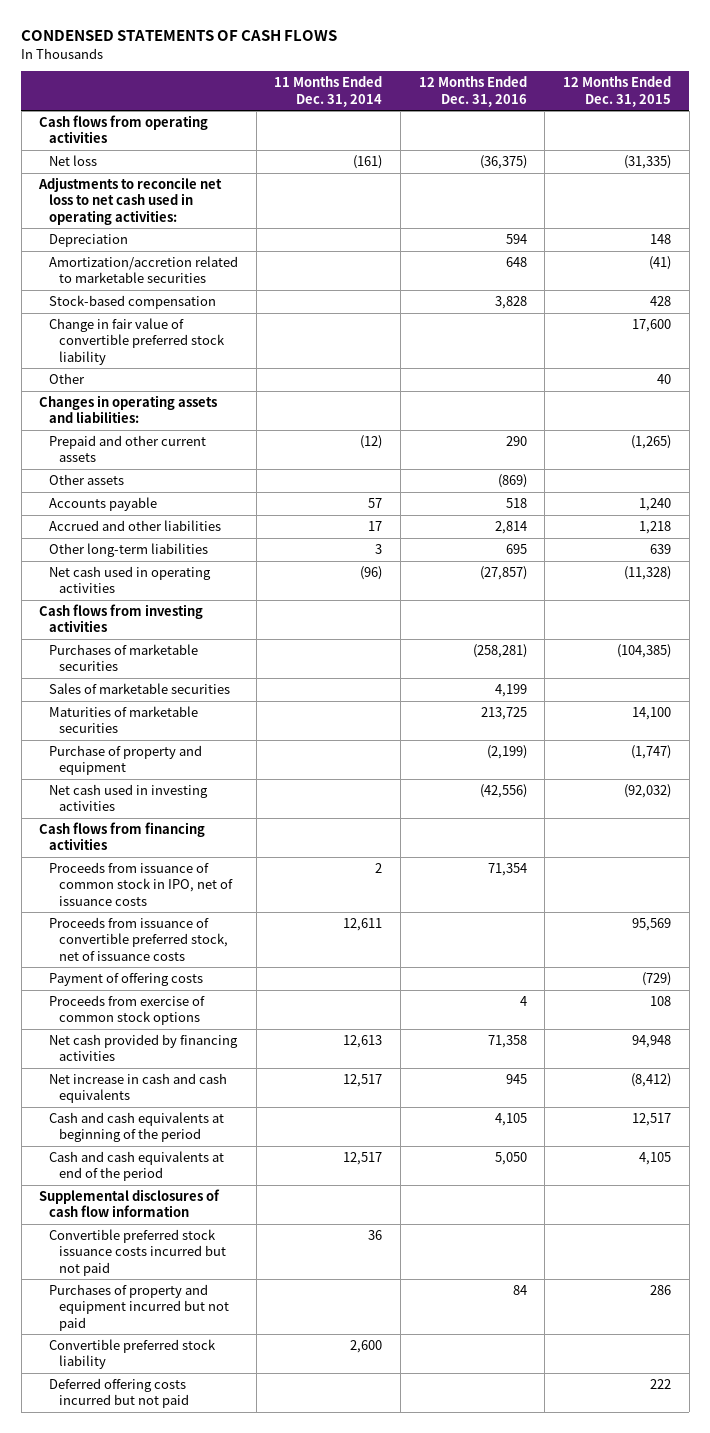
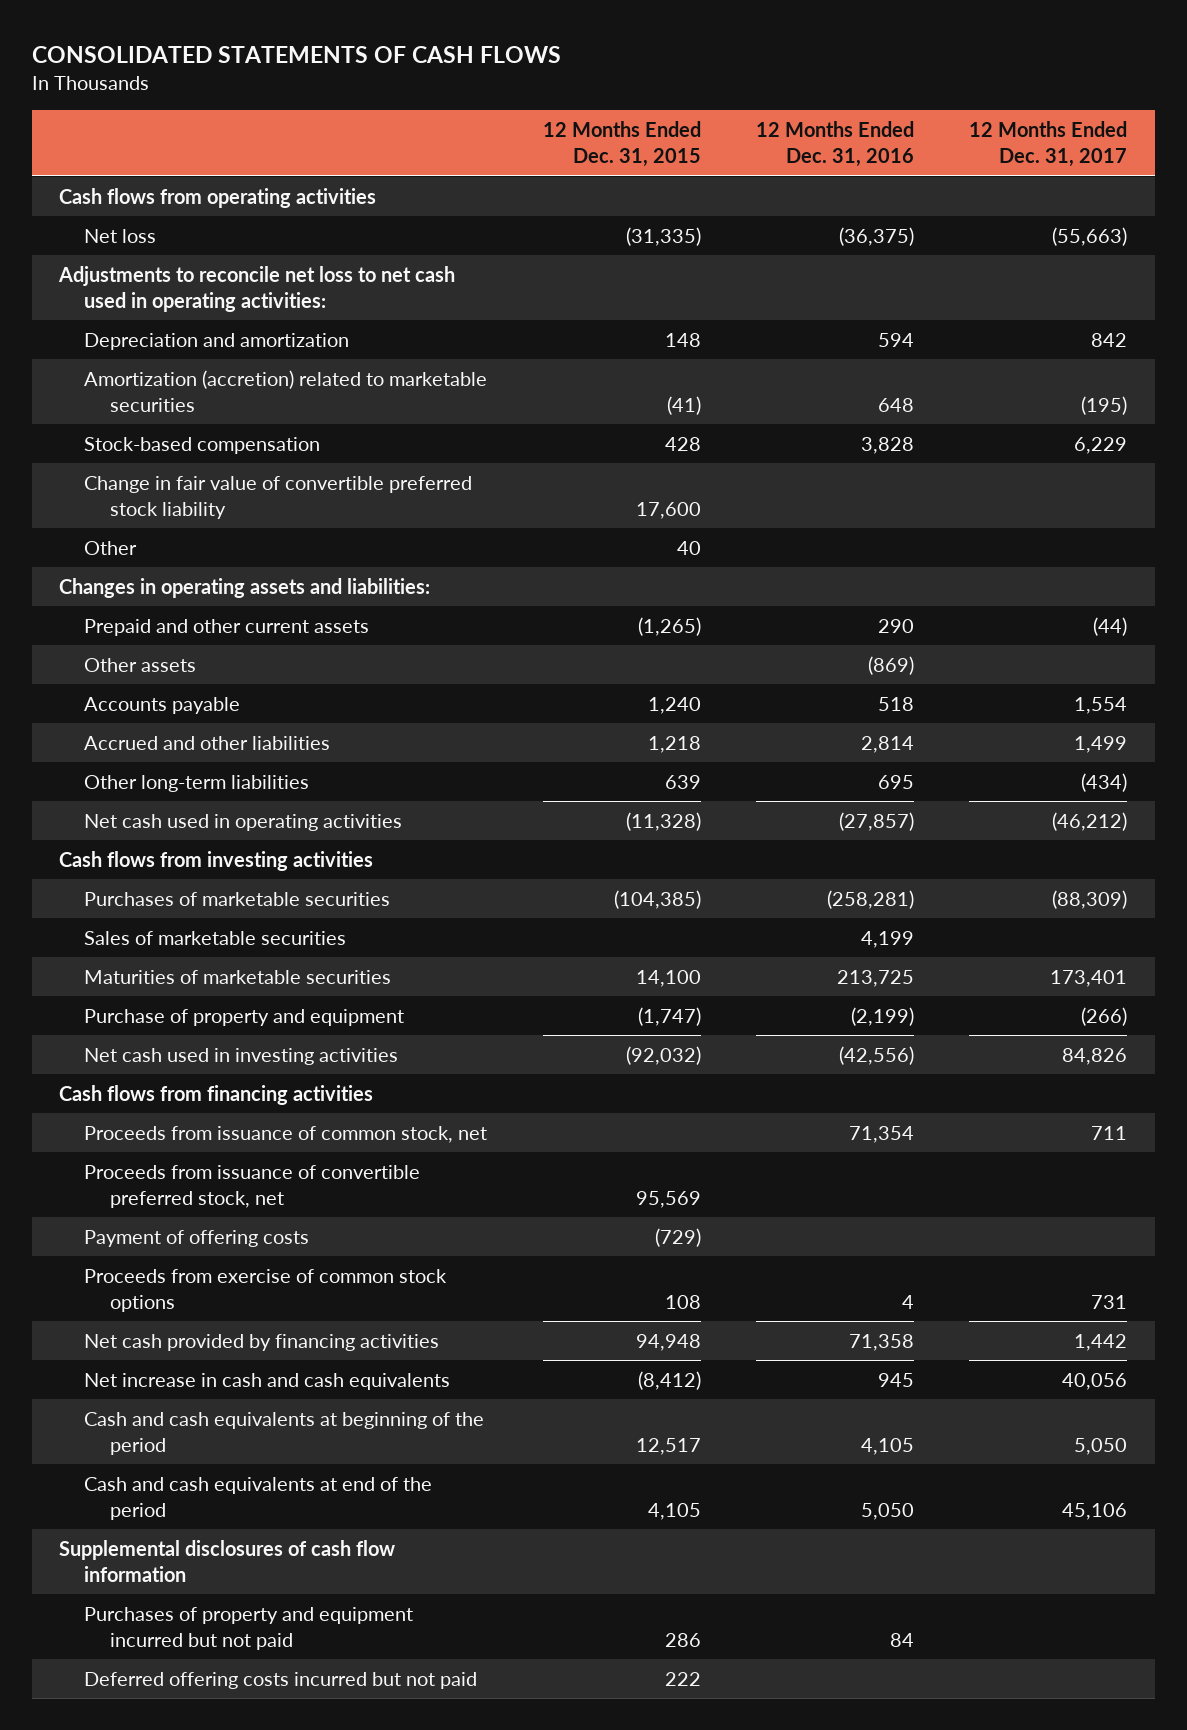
- CONDENSED STATEMENTS OF CASH FLOWS
+ CONSOLIDATED STATEMENTS OF CASH FLOWS
- | 11 Months Ended Dec. 31, 2014 | 12 Months Ended Dec. 31, 2016 | 12 Months Ended Dec. 31, 2015
+ | 12 Months Ended Dec. 31, 2015 | 12 Months Ended Dec. 31, 2016 | 12 Months Ended Dec. 31, 2017
- Depreciation | | 594 | 148
- Amortization/accretion related to marketable securities | | 648 | (41)
+ Depreciation and amortization | 148 | 594 | 842
+ Amortization (accretion) related to marketable securities | (41) | 648 | (195)
- Proceeds from issuance of common stock in IPO, net of issuance costs | 2 | 71,354 |
- Proceeds from issuance of convertible preferred stock, net of issuance costs | 12,611 | | 95,569
+ Proceeds from issuance of common stock, net | | 71,354 | 711
+ Proceeds from issuance of convertible preferred stock, net | 95,569 | |
- Convertible preferred stock issuance costs incurred but not paid | 36 | |
- Convertible preferred stock liability | 2,600 | |

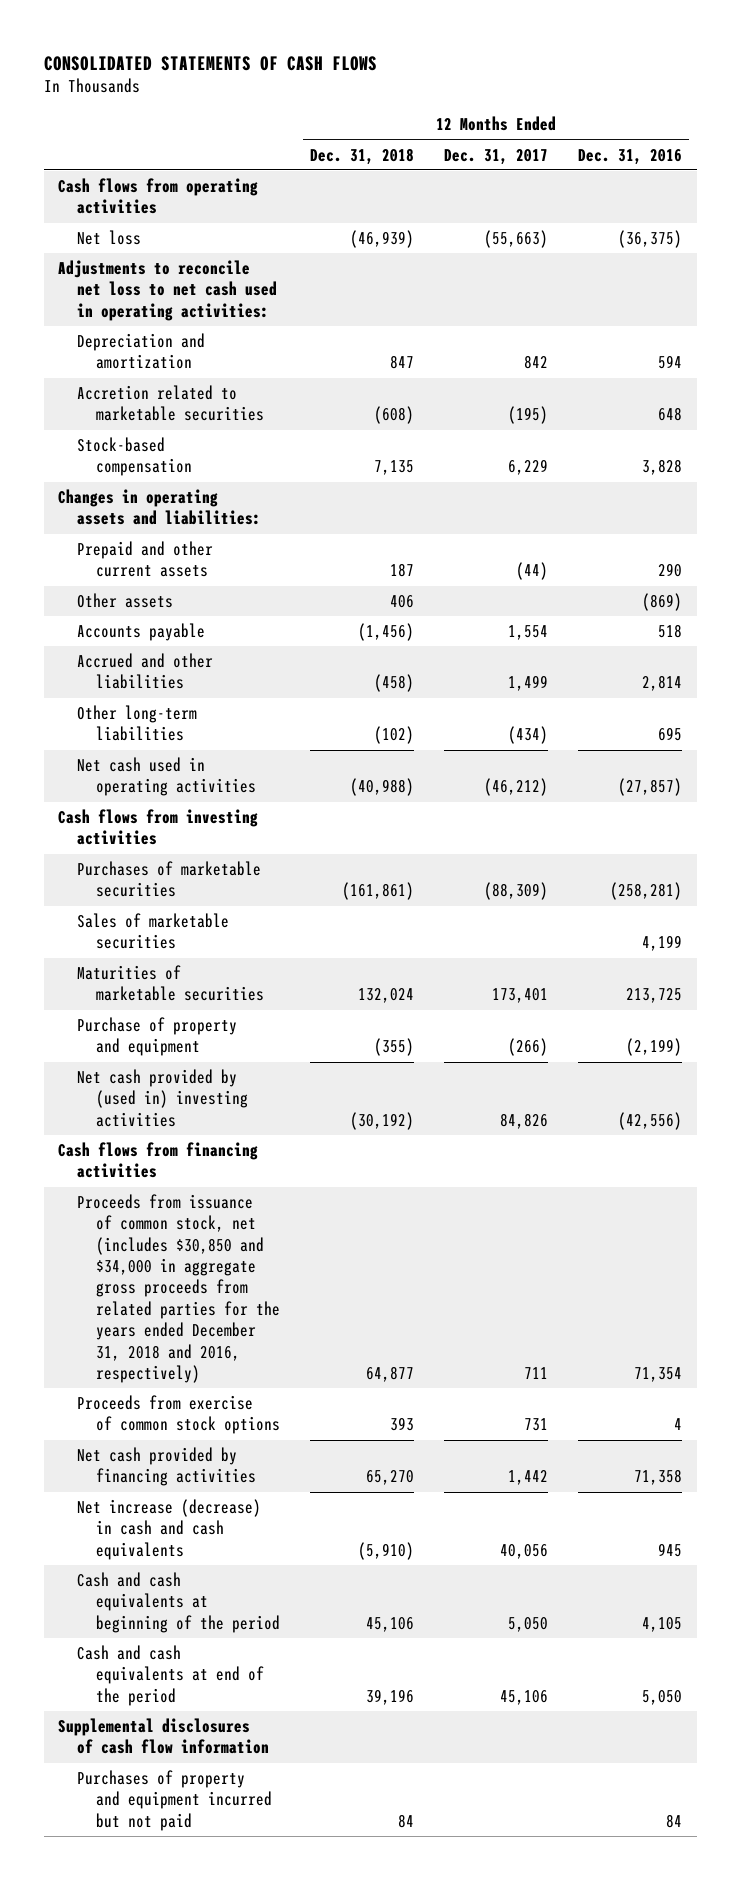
- | 12 Months Ended Dec. 31, 2015 | 12 Months Ended Dec. 31, 2016 | 12 Months Ended Dec. 31, 2017
+ | 12 Months Ended Dec. 31, 2018 | 12 Months Ended Dec. 31, 2017 | 12 Months Ended Dec. 31, 2016
- Amortization (accretion) related to marketable securities | (41) | 648 | (195)
+ Accretion related to marketable securities | (608) | (195) | 648
- Change in fair value of convertible preferred stock liability | 17,600 | |
- Other | 40 | |
- Net cash used in investing activities | (92,032) | (42,556) | 84,826
+ Net cash provided by (used in) investing activities | (30,192) | 84,826 | (42,556)
- Proceeds from issuance of common stock, net | | 71,354 | 711
- Proceeds from issuance of convertible preferred stock, net | 95,569 | |
- Payment of offering costs | (729) | |
+ Proceeds from issuance of common stock, net (includes $30,850 and $34,000 in aggregate gross proceeds from related parties for the years ended December 31, 2018 and 2016, respectively) | 64,877 | 711 | 71,354
- Net increase in cash and cash equivalents | (8,412) | 945 | 40,056
+ Net increase (decrease) in cash and cash equivalents | (5,910) | 40,056 | 945
- Deferred offering costs incurred but not paid | 222 | |

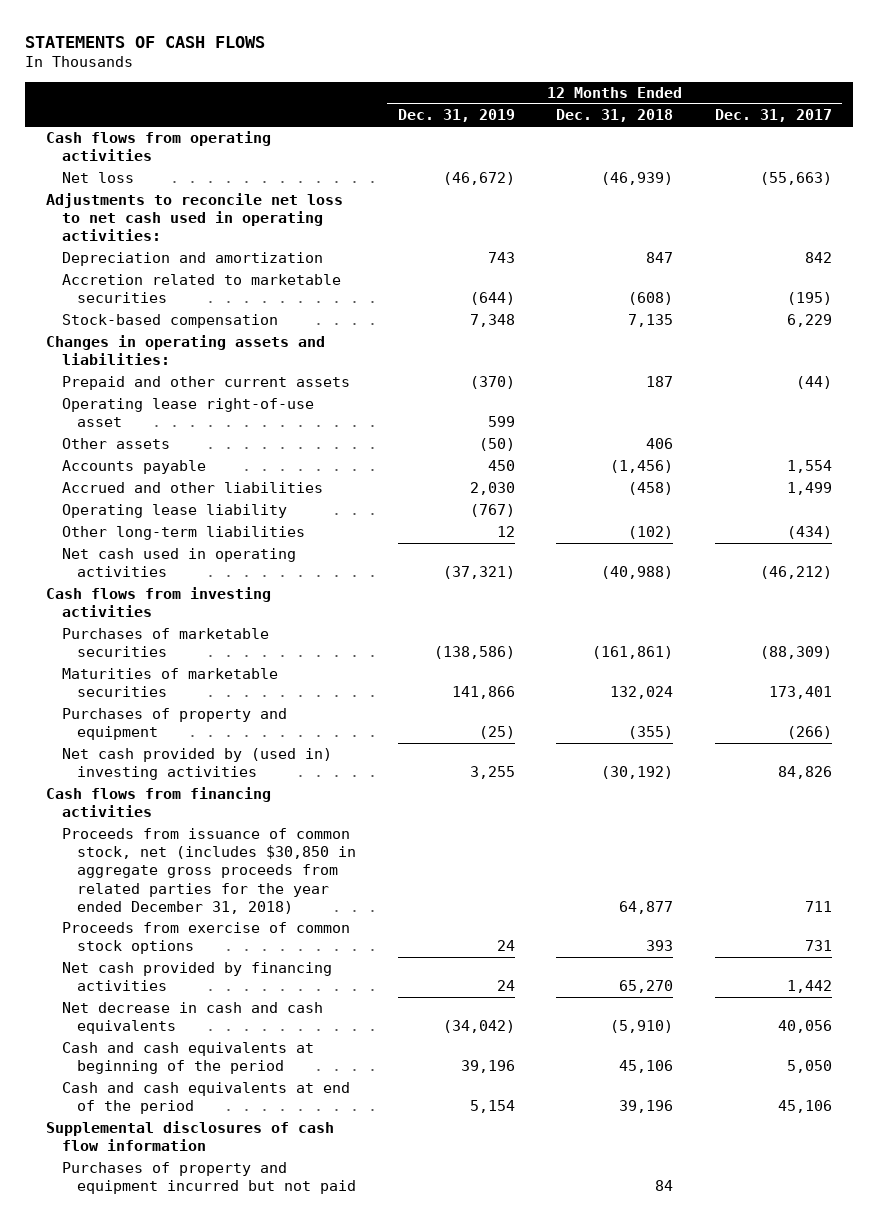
- CONSOLIDATED STATEMENTS OF CASH FLOWS
+ STATEMENTS OF CASH FLOWS
- | 12 Months Ended Dec. 31, 2018 | 12 Months Ended Dec. 31, 2017 | 12 Months Ended Dec. 31, 2016
+ | 12 Months Ended Dec. 31, 2019 | 12 Months Ended Dec. 31, 2018 | 12 Months Ended Dec. 31, 2017
+ Operating lease right-of-use asset | 599 | |
+ Operating lease liability | (767) | |
- Sales of marketable securities | | | 4,199
- Purchase of property and equipment | (355) | (266) | (2,199)
+ Purchases of property and equipment | (25) | (355) | (266)
- Proceeds from issuance of common stock, net (includes $30,850 and $34,000 in aggregate gross proceeds from related parties for the years ended December 31, 2018 and 2016, respectively) | 64,877 | 711 | 71,354
+ Proceeds from issuance of common stock, net (includes $30,850 in aggregate gross proceeds from related parties for the year ended December 31, 2018) | | 64,877 | 711
- Net increase (decrease) in cash and cash equivalents | (5,910) | 40,056 | 945
+ Net decrease in cash and cash equivalents | (34,042) | (5,910) | 40,056

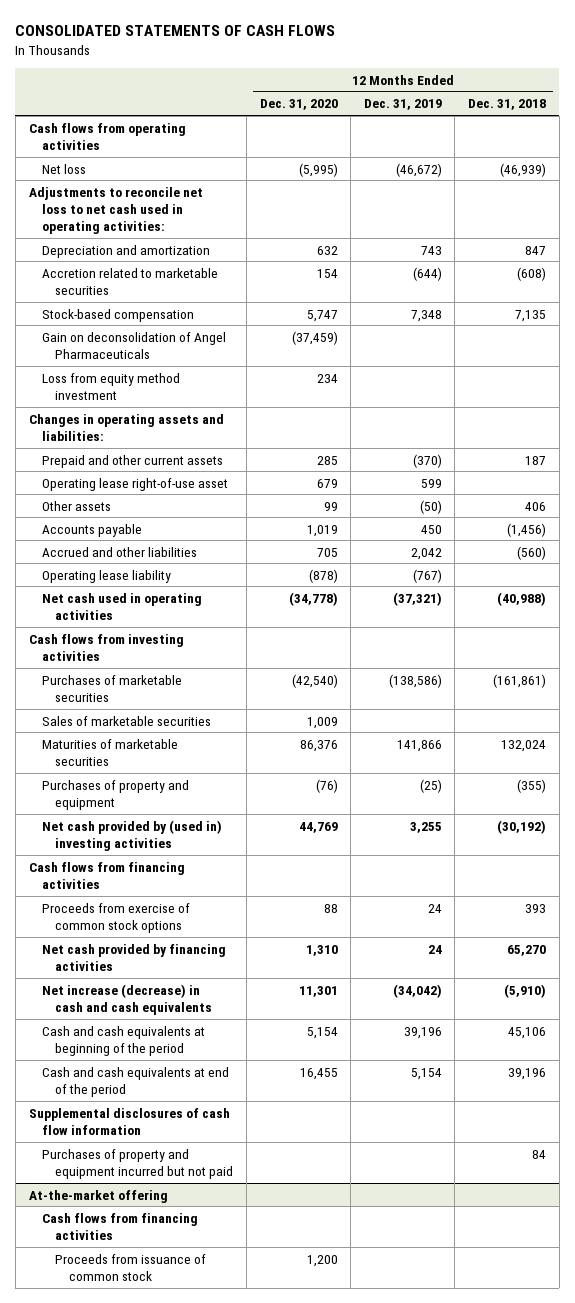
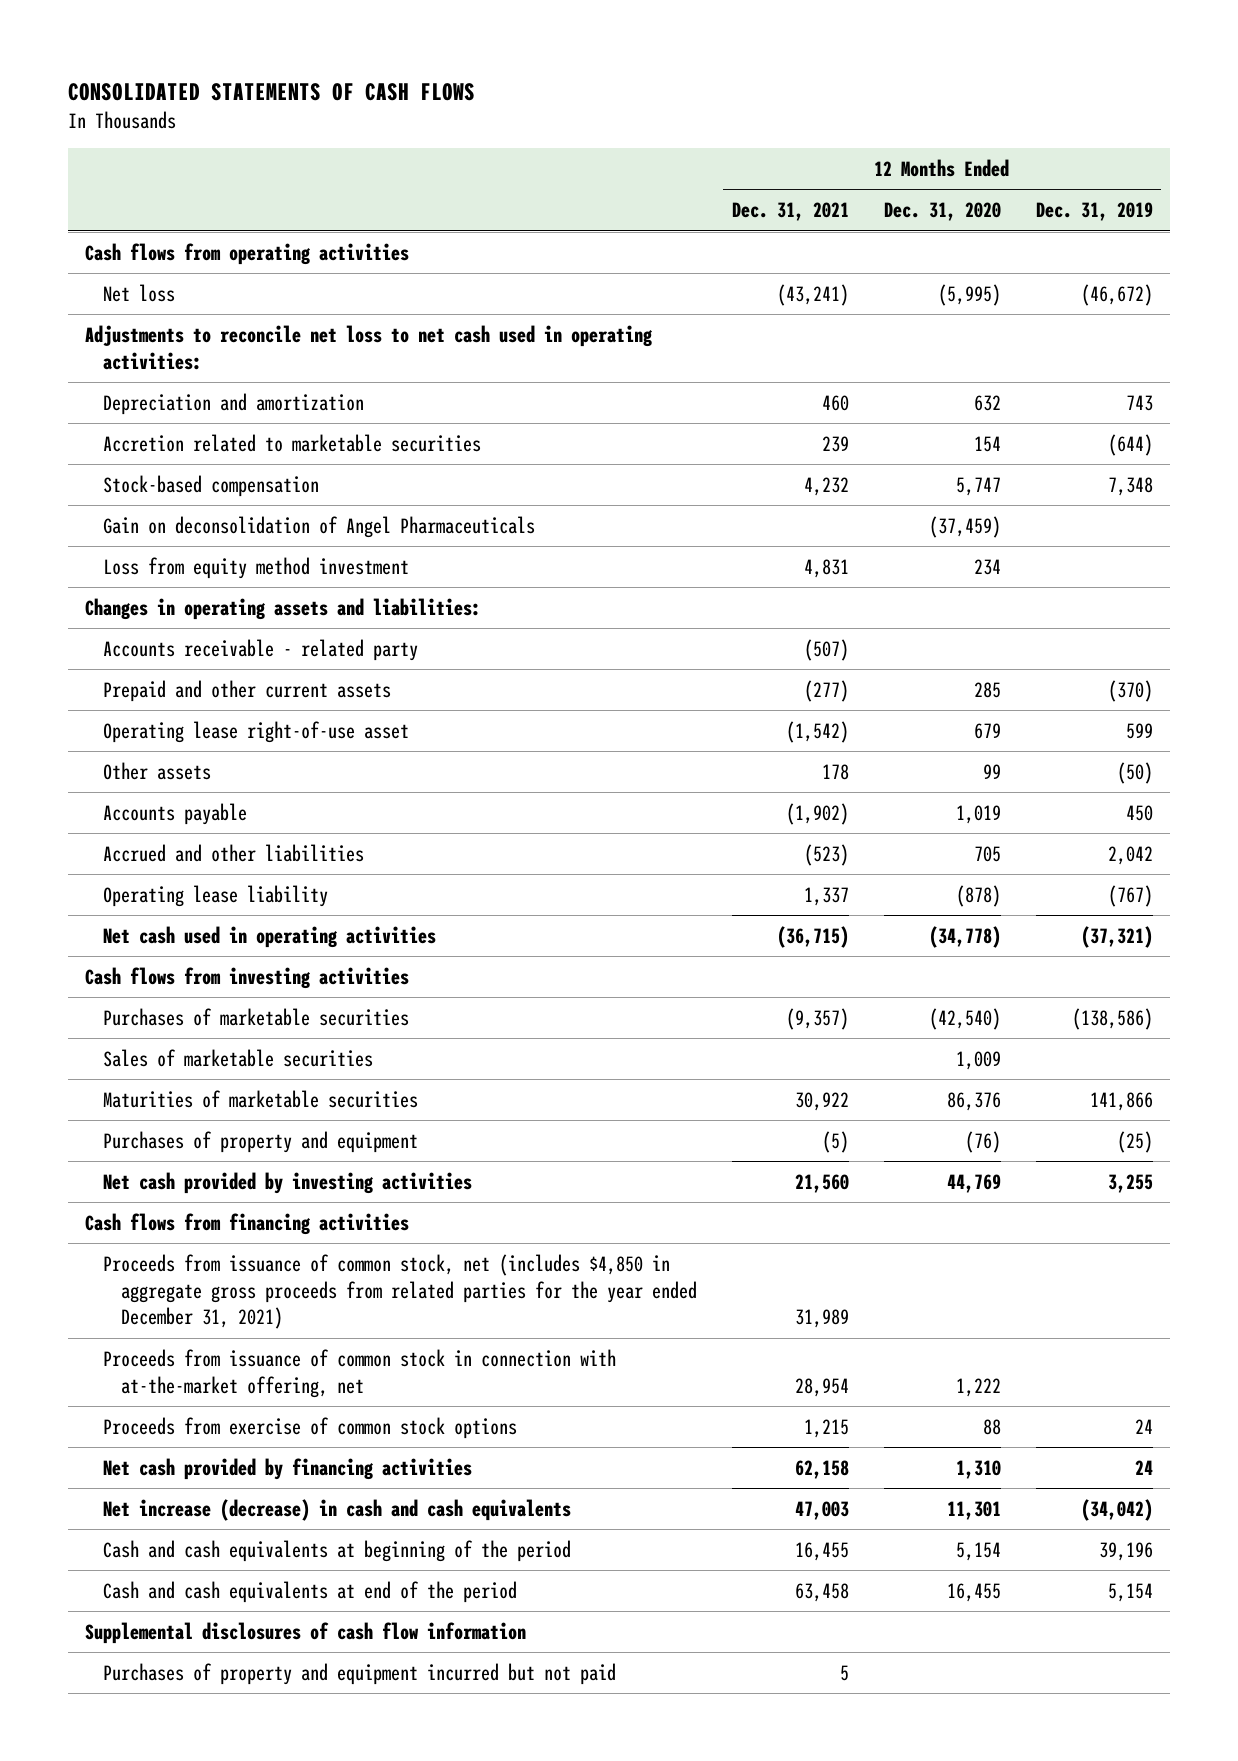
- | 12 Months Ended Dec. 31, 2020 | 12 Months Ended Dec. 31, 2019 | 12 Months Ended Dec. 31, 2018
+ | 12 Months Ended Dec. 31, 2021 | 12 Months Ended Dec. 31, 2020 | 12 Months Ended Dec. 31, 2019
+ Accounts receivable - related party | (507) | |
- Net cash provided by (used in) investing activities | 44,769 | 3,255 | (30,192)
+ Net cash provided by investing activities | 21,560 | 44,769 | 3,255
+ Proceeds from issuance of common stock, net (includes $4,850 in aggregate gross proceeds from related parties for the year ended December 31, 2021) | 31,989 | |
+ Proceeds from issuance of common stock in connection with at-the-market offering, net | 28,954 | 1,222 |
- At-the-market offering
- Cash flows from financing activities
- Proceeds from issuance of common stock | 1,200 | |

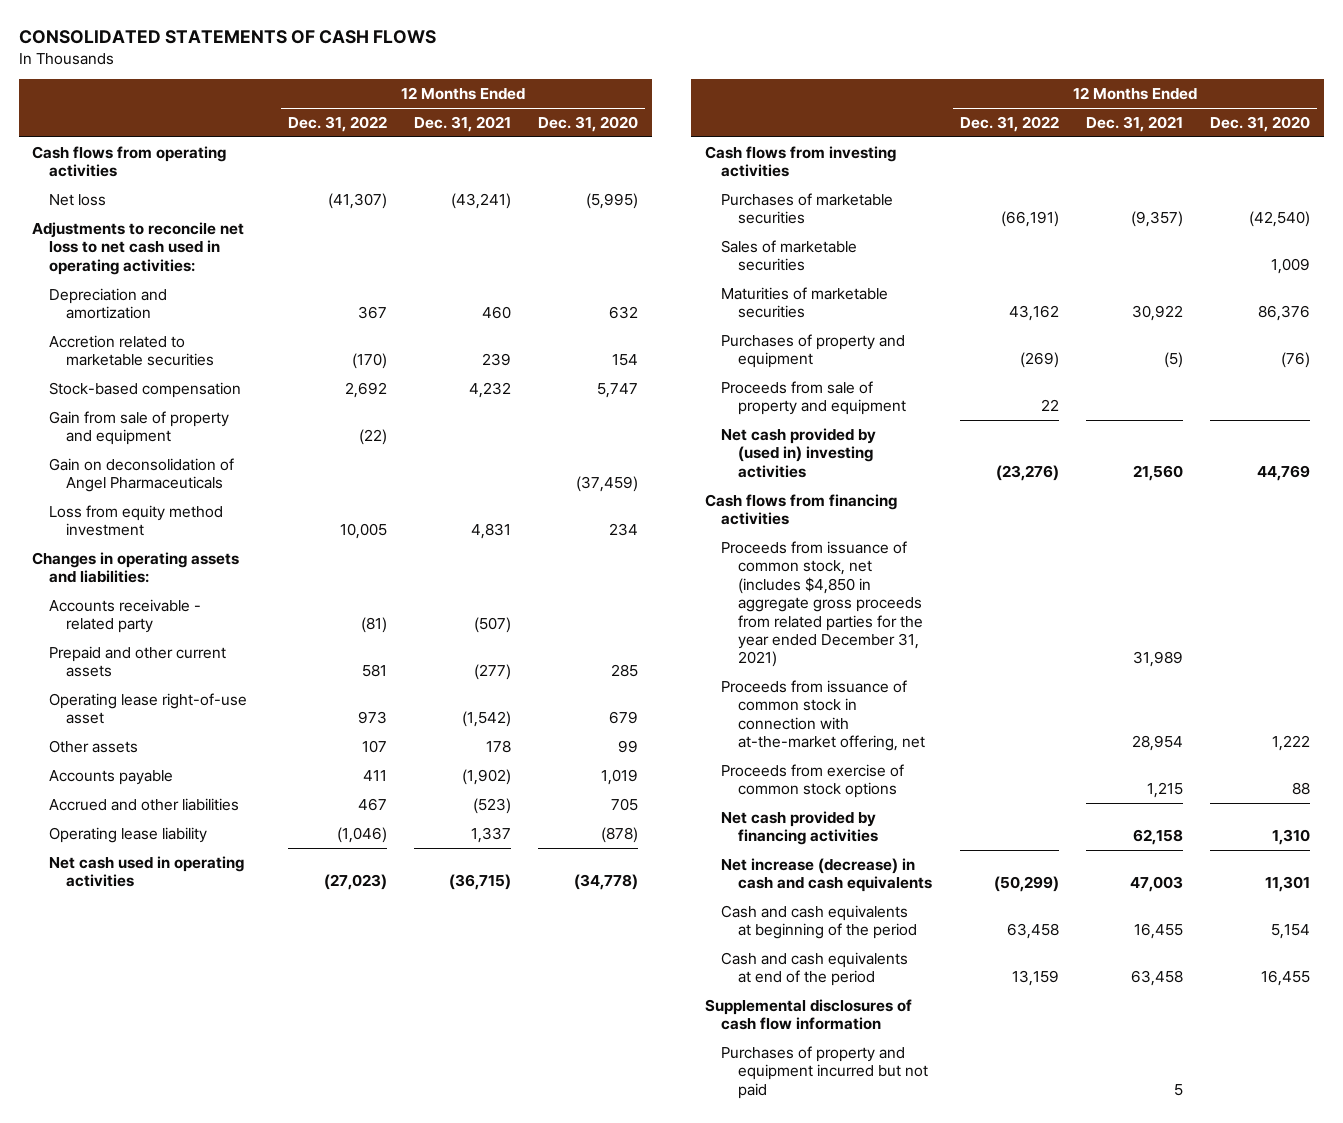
- | 12 Months Ended Dec. 31, 2021 | 12 Months Ended Dec. 31, 2020 | 12 Months Ended Dec. 31, 2019
+ | 12 Months Ended Dec. 31, 2022 | 12 Months Ended Dec. 31, 2021 | 12 Months Ended Dec. 31, 2020
+ Gain from sale of property and equipment | (22) | |
- Net cash provided by investing activities | 21,560 | 44,769 | 3,255
+ Proceeds from sale of property and equipment | 22 | |
+ Net cash provided by (used in) investing activities | (23,276) | 21,560 | 44,769

